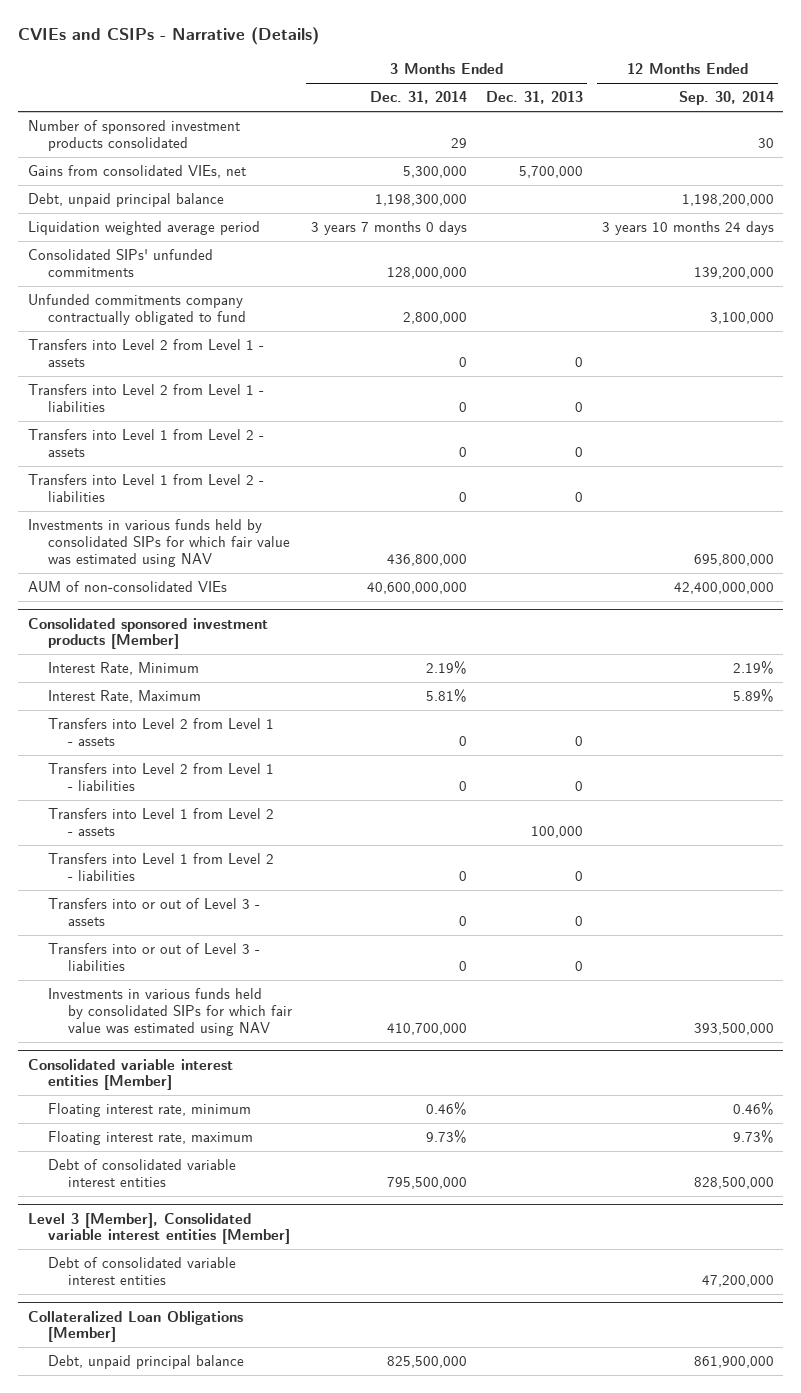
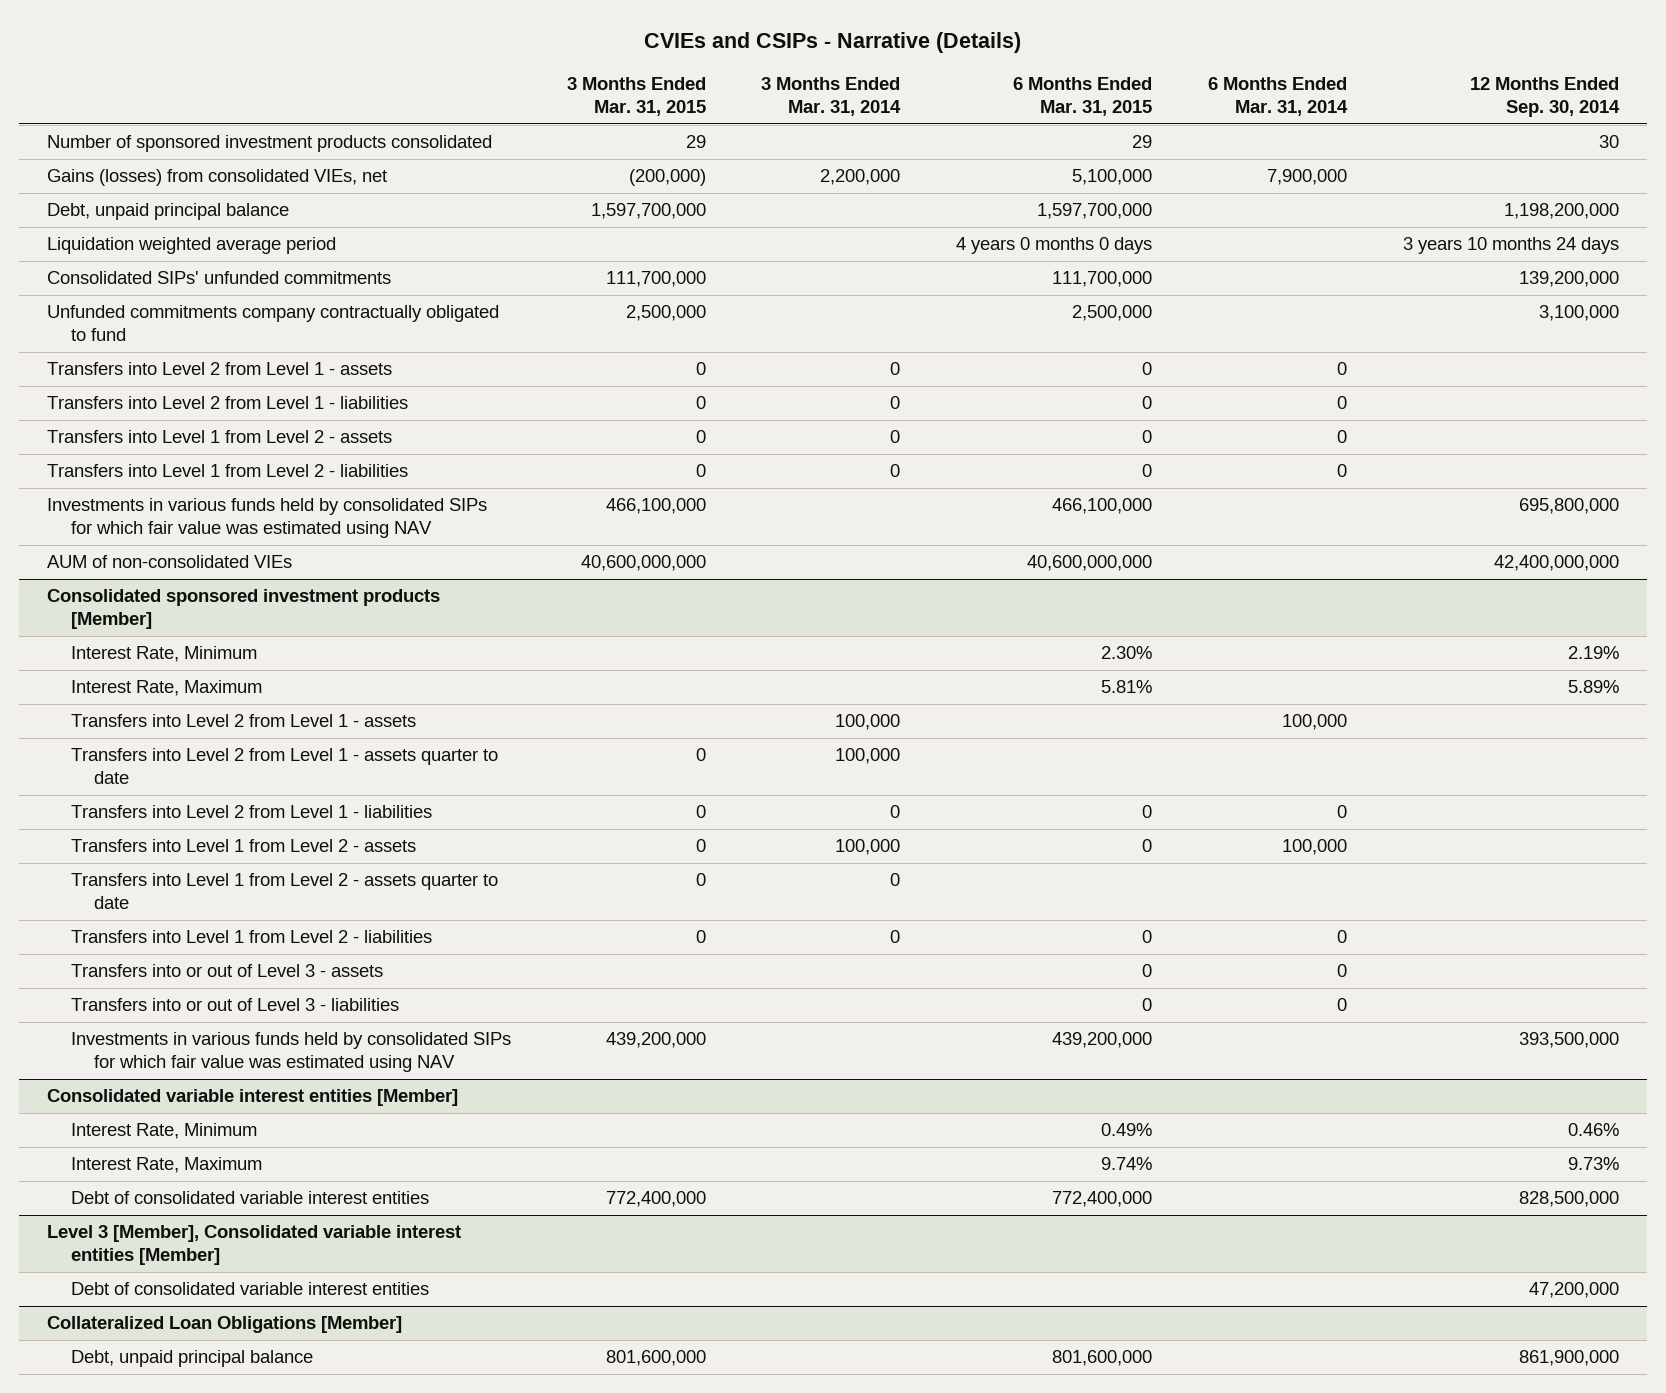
- | 3 Months Ended Dec. 31, 2014 | 3 Months Ended Dec. 31, 2013 | 12 Months Ended Sep. 30, 2014
+ | 3 Months Ended Mar. 31, 2015 | 3 Months Ended Mar. 31, 2014 | 6 Months Ended Mar. 31, 2015 | 6 Months Ended Mar. 31, 2014 | 12 Months Ended Sep. 30, 2014
- Gains from consolidated VIEs, net | 5,300,000 | 5,700,000 |
+ Gains (losses) from consolidated VIEs, net | (200,000) | 2,200,000 | 5,100,000 | 7,900,000 |
@ Consolidated sponsored investment products [Member]
+ Transfers into Level 2 from Level 1 - assets quarter to date | 0 | 100,000 | | |
+ Transfers into Level 1 from Level 2 - assets quarter to date | 0 | 0 | | |
@ Consolidated variable interest entities [Member]
- Floating interest rate, minimum | 0.46% | | 0.46%
- Floating interest rate, maximum | 9.73% | | 9.73%
+ Interest Rate, Minimum | | | 0.49% | | 0.46%
+ Interest Rate, Maximum | | | 9.74% | | 9.73%

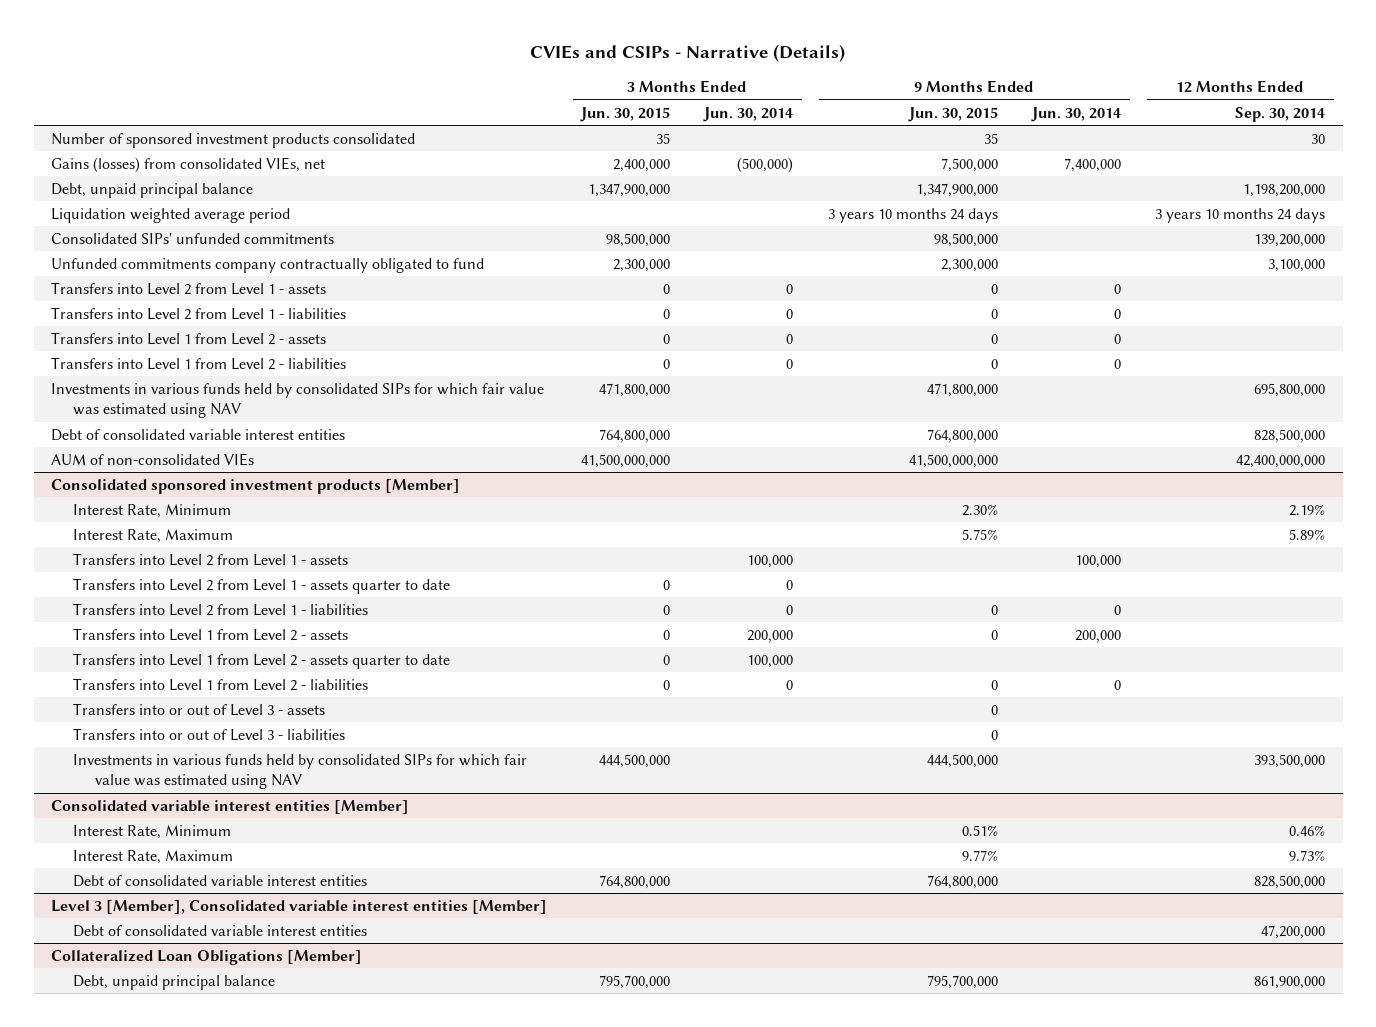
- | 3 Months Ended Mar. 31, 2015 | 3 Months Ended Mar. 31, 2014 | 6 Months Ended Mar. 31, 2015 | 6 Months Ended Mar. 31, 2014 | 12 Months Ended Sep. 30, 2014
+ | 3 Months Ended Jun. 30, 2015 | 3 Months Ended Jun. 30, 2014 | 9 Months Ended Jun. 30, 2015 | 9 Months Ended Jun. 30, 2014 | 12 Months Ended Sep. 30, 2014
+ Debt of consolidated variable interest entities | 764,800,000 | | 764,800,000 | | 828,500,000

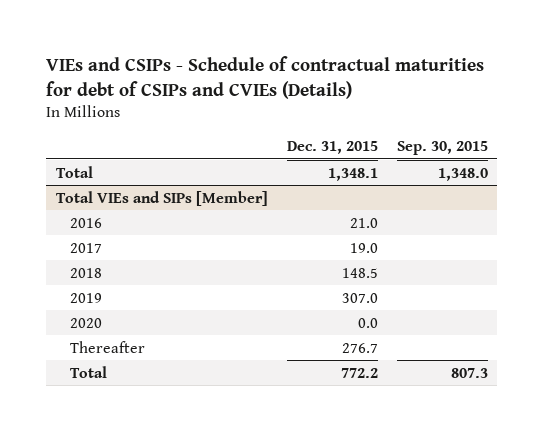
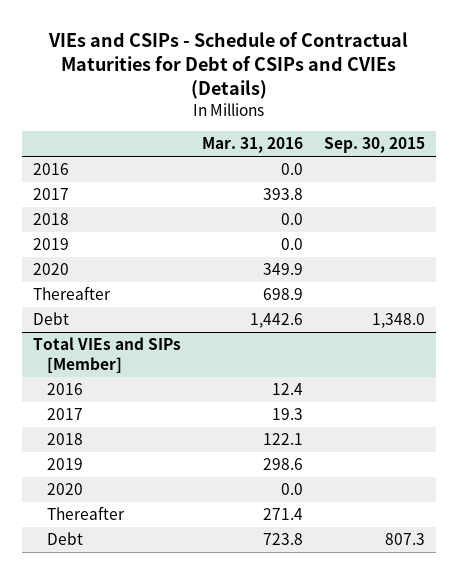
- VIEs and CSIPs - Schedule of contractual maturities for debt of CSIPs and CVIEs (Details)
+ VIEs and CSIPs - Schedule of Contractual Maturities for Debt of CSIPs and CVIEs (Details)
- | Dec. 31, 2015 | Sep. 30, 2015
+ | Mar. 31, 2016 | Sep. 30, 2015
- Total | 1,348.1 | 1,348.0
+ 2016 | 0.0 |
+ 2017 | 393.8 |
+ 2018 | 0.0 |
+ 2019 | 0.0 |
+ 2020 | 349.9 |
+ Thereafter | 698.9 |
+ Debt | 1,442.6 | 1,348.0
@ Total VIEs and SIPs [Member]
- Total | 772.2 | 807.3
+ Debt | 723.8 | 807.3

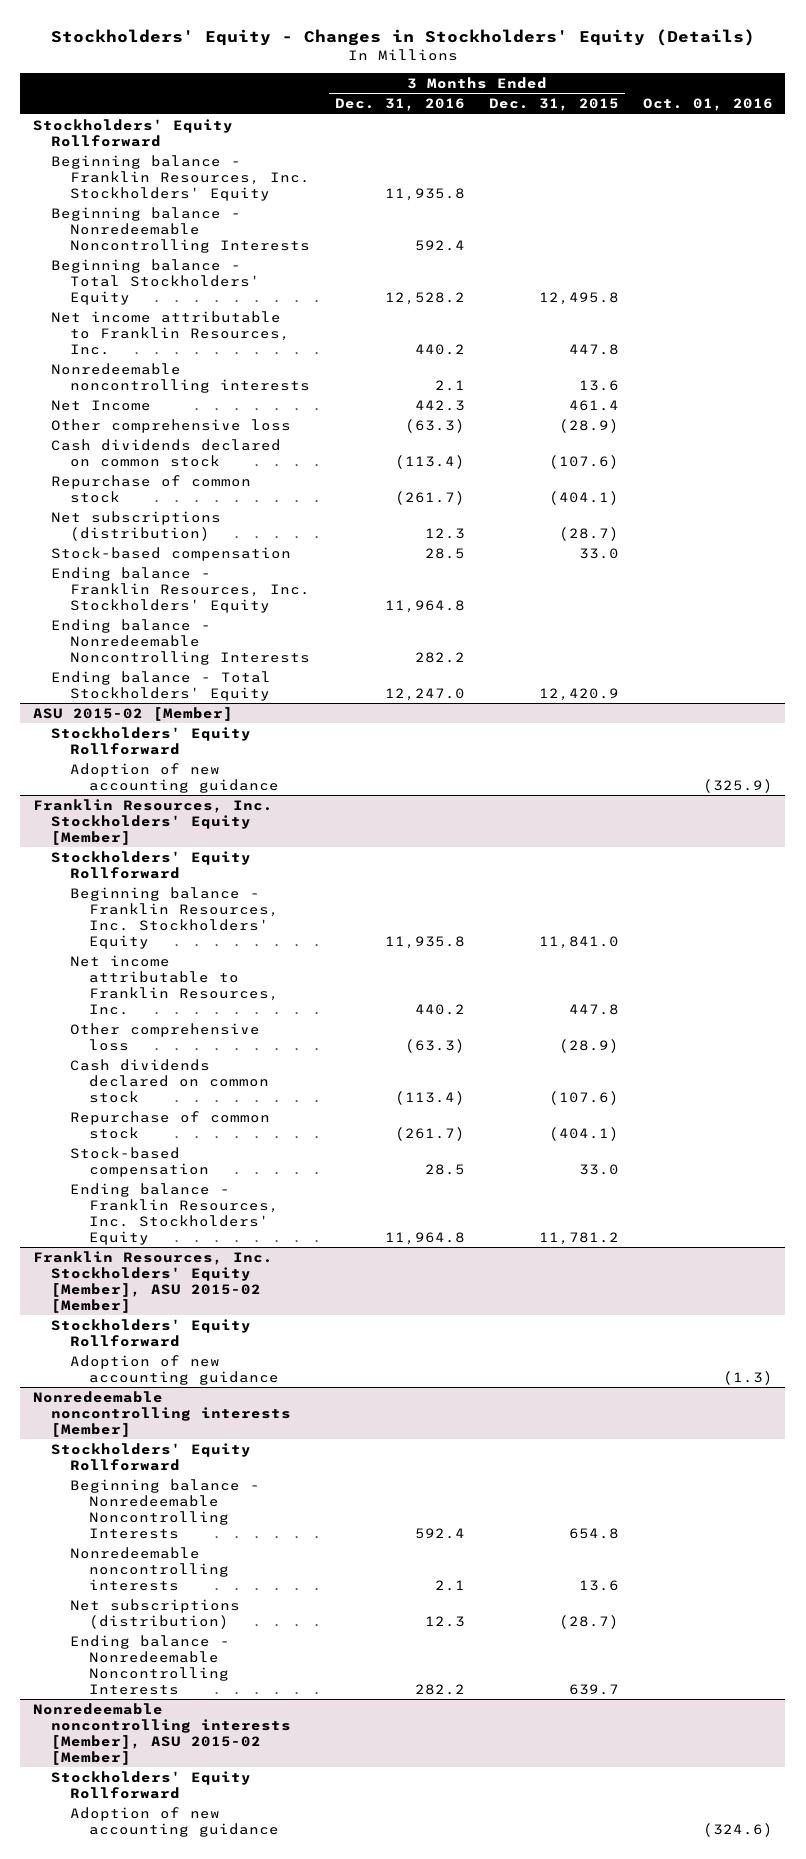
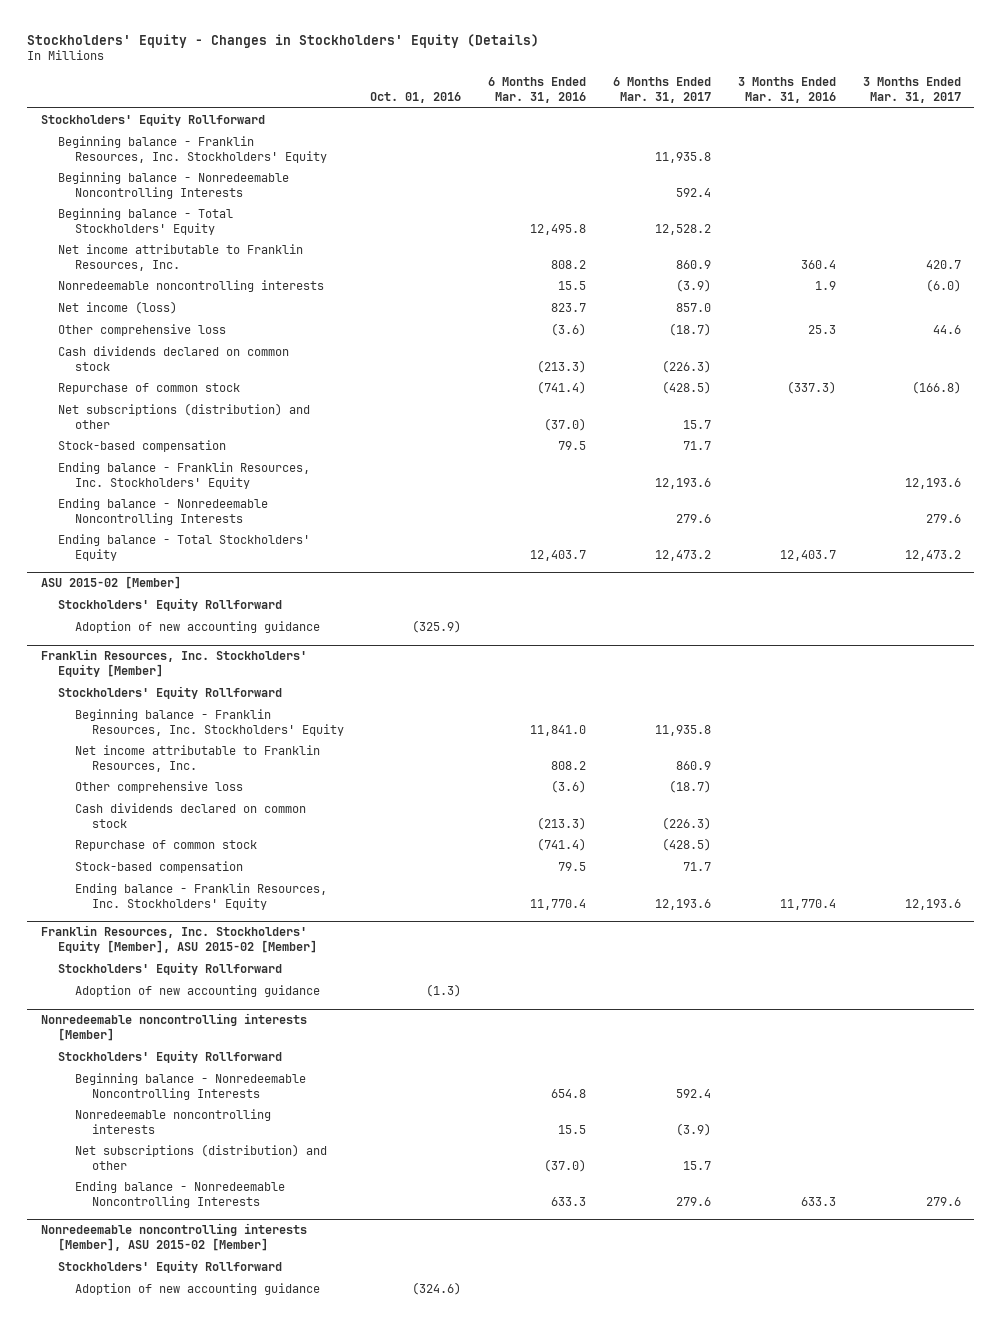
- | 3 Months Ended Dec. 31, 2016 | 3 Months Ended Dec. 31, 2015 | Oct. 01, 2016
+ | Oct. 01, 2016 | 6 Months Ended Mar. 31, 2016 | 6 Months Ended Mar. 31, 2017 | 3 Months Ended Mar. 31, 2016 | 3 Months Ended Mar. 31, 2017
- Net Income | 442.3 | 461.4 |
+ Net income (loss) | | 823.7 | 857.0 | |
- Net subscriptions (distribution) | 12.3 | (28.7) |
+ Net subscriptions (distribution) and other | | (37.0) | 15.7 | |
@ Nonredeemable noncontrolling interests [Member]
- Net subscriptions (distribution) | 12.3 | (28.7) |
+ Net subscriptions (distribution) and other | | (37.0) | 15.7 | |

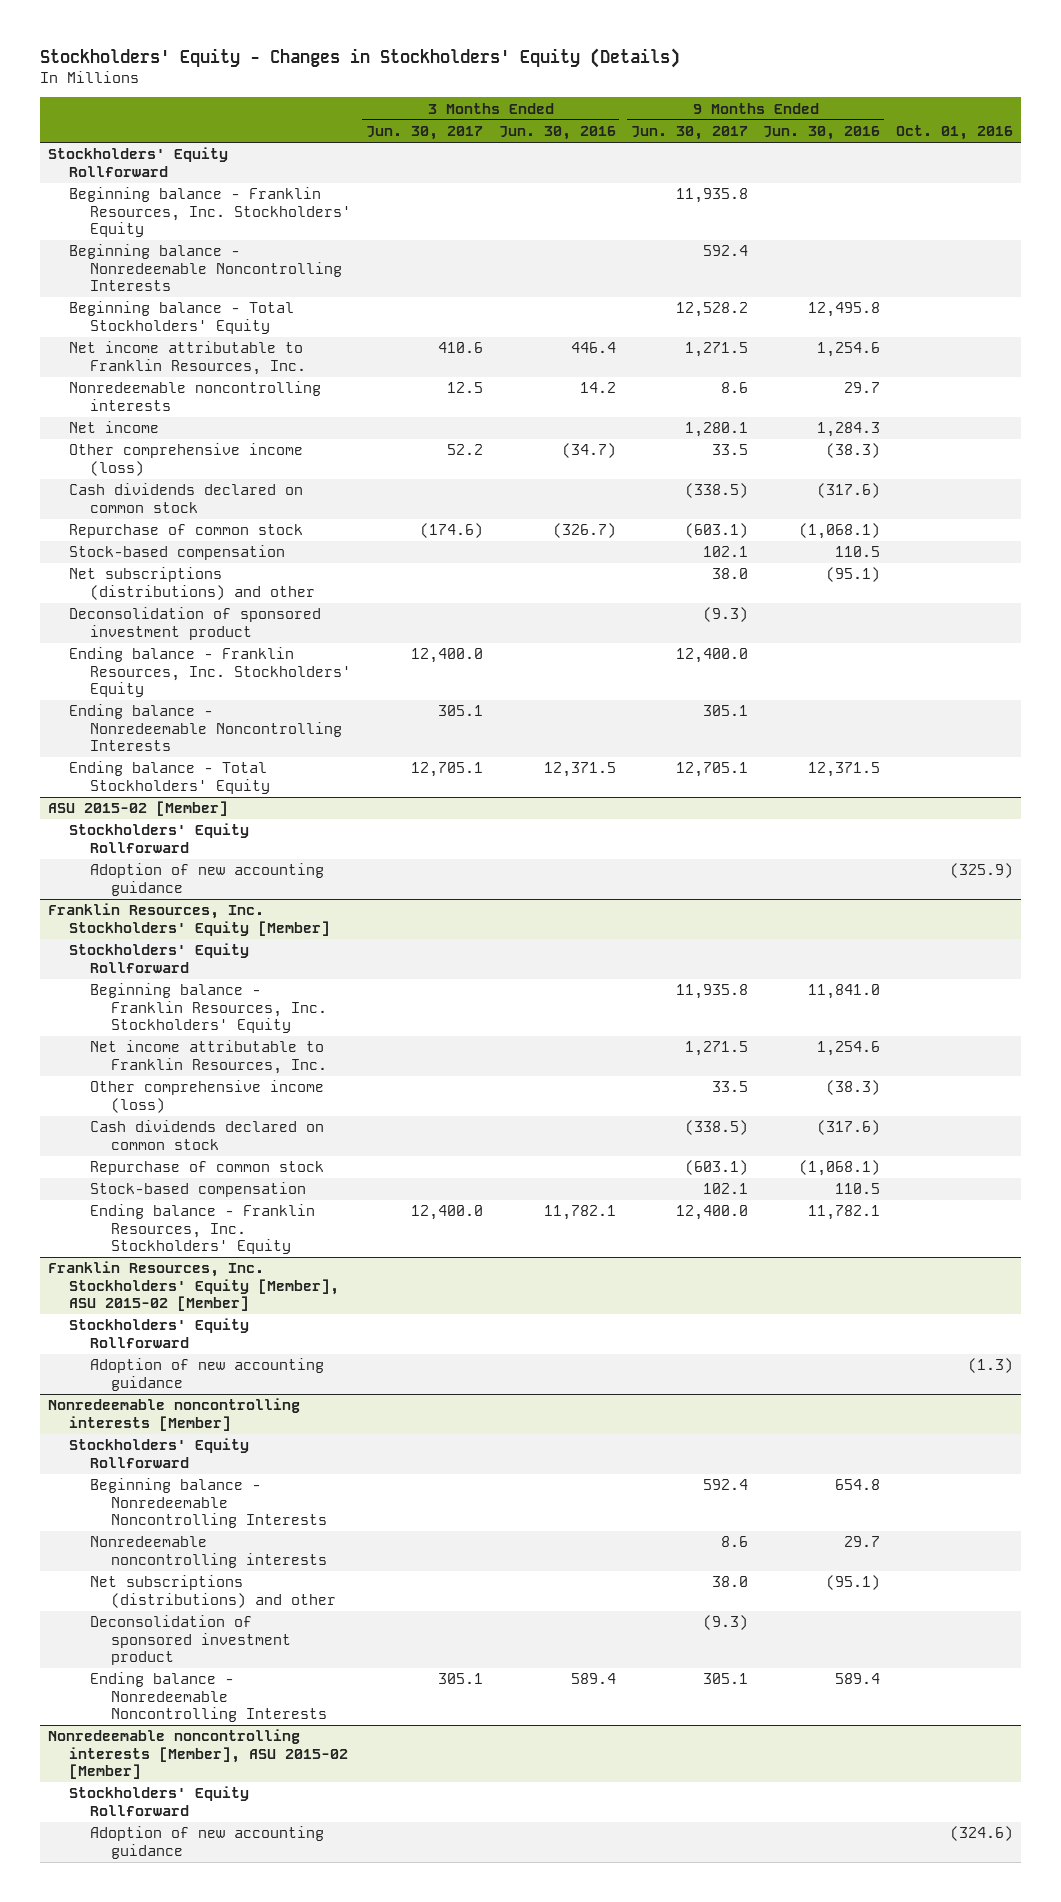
- | Oct. 01, 2016 | 6 Months Ended Mar. 31, 2016 | 6 Months Ended Mar. 31, 2017 | 3 Months Ended Mar. 31, 2016 | 3 Months Ended Mar. 31, 2017
+ | 3 Months Ended Jun. 30, 2017 | 3 Months Ended Jun. 30, 2016 | 9 Months Ended Jun. 30, 2017 | 9 Months Ended Jun. 30, 2016 | Oct. 01, 2016
- Net income (loss) | | 823.7 | 857.0 | |
- Other comprehensive loss | | (3.6) | (18.7) | 25.3 | 44.6
+ Net income | | | 1,280.1 | 1,284.3 |
+ Other comprehensive income (loss) | 52.2 | (34.7) | 33.5 | (38.3) |
- Net subscriptions (distribution) and other | | (37.0) | 15.7 | |
+ Net subscriptions (distributions) and other | | | 38.0 | (95.1) |
+ Deconsolidation of sponsored investment product | | | (9.3) | |
@ Franklin Resources, Inc. Stockholders' Equity [Member]
- Other comprehensive loss | | (3.6) | (18.7) | |
+ Other comprehensive income (loss) | | | 33.5 | (38.3) |
@ Nonredeemable noncontrolling interests [Member]
- Net subscriptions (distribution) and other | | (37.0) | 15.7 | |
+ Net subscriptions (distributions) and other | | | 38.0 | (95.1) |
+ Deconsolidation of sponsored investment product | | | (9.3) | |

